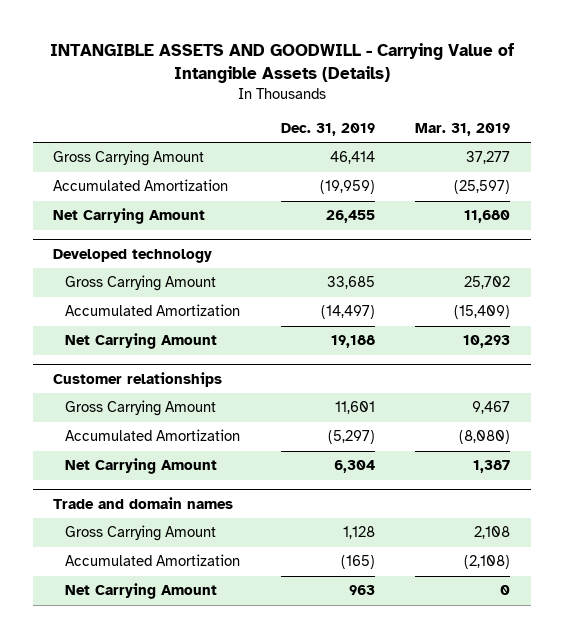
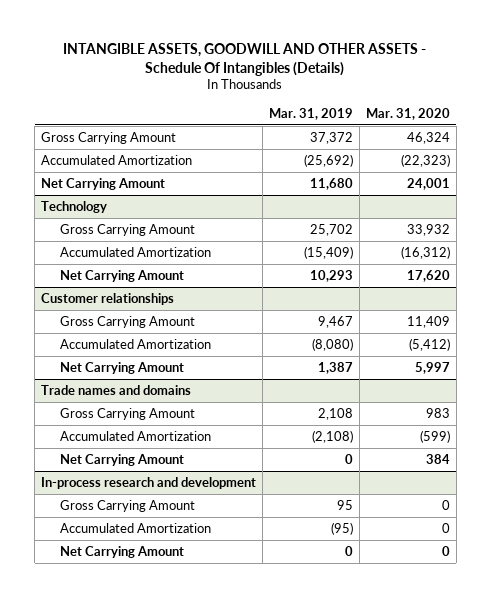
- INTANGIBLE ASSETS AND GOODWILL - Carrying Value of Intangible Assets (Details)
+ INTANGIBLE ASSETS, GOODWILL AND OTHER ASSETS - Schedule Of Intangibles (Details)
- | Dec. 31, 2019 | Mar. 31, 2019
+ | Mar. 31, 2019 | Mar. 31, 2020
- Gross Carrying Amount | 46,414 | 37,277
- Accumulated Amortization | (19,959) | (25,597)
+ Gross Carrying Amount | 37,372 | 46,324
+ Accumulated Amortization | (25,692) | (22,323)
- Developed technology
+ Technology
- Trade and domain names
+ Trade names and domains
+ In-process research and development
+ Gross Carrying Amount | 95 | 0
+ Accumulated Amortization | (95) | 0
+ Net Carrying Amount | 0 | 0

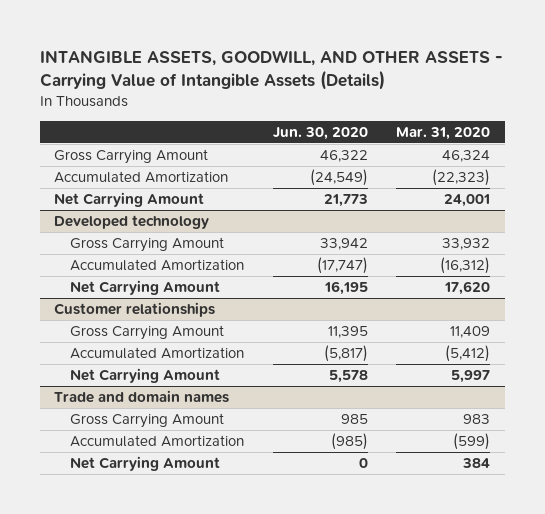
- INTANGIBLE ASSETS, GOODWILL AND OTHER ASSETS - Schedule Of Intangibles (Details)
+ INTANGIBLE ASSETS, GOODWILL, AND OTHER ASSETS - Carrying Value of Intangible Assets (Details)
- | Mar. 31, 2019 | Mar. 31, 2020
+ | Jun. 30, 2020 | Mar. 31, 2020
- Technology
+ Developed technology
- Trade names and domains
+ Trade and domain names
- In-process research and development
- Gross Carrying Amount | 95 | 0
- Accumulated Amortization | (95) | 0
- Net Carrying Amount | 0 | 0

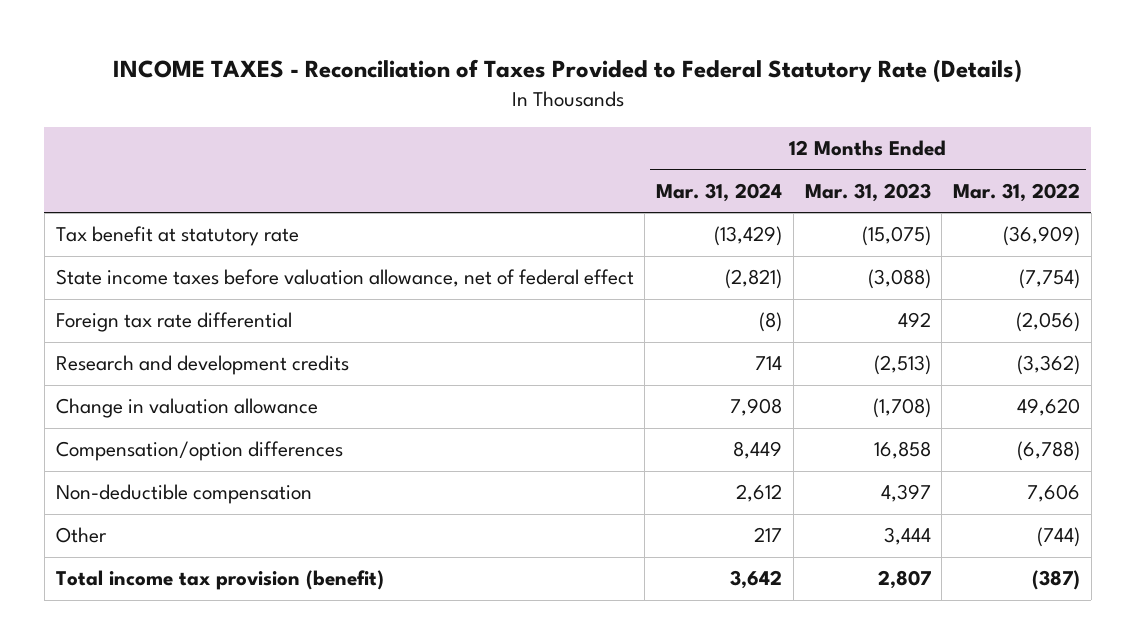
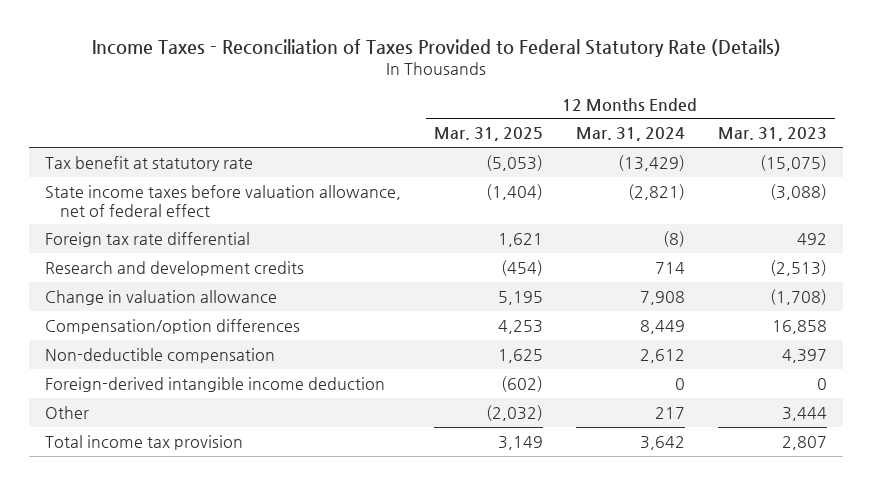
- INCOME TAXES - Reconciliation of Taxes Provided to Federal Statutory Rate (Details)
+ Income Taxes - Reconciliation of Taxes Provided to Federal Statutory Rate (Details)
- | 12 Months Ended Mar. 31, 2024 | 12 Months Ended Mar. 31, 2023 | 12 Months Ended Mar. 31, 2022
+ | 12 Months Ended Mar. 31, 2025 | 12 Months Ended Mar. 31, 2024 | 12 Months Ended Mar. 31, 2023
+ Foreign-derived intangible income deduction | (602) | 0 | 0
- Total income tax provision (benefit) | 3,642 | 2,807 | (387)
+ Total income tax provision | 3,149 | 3,642 | 2,807

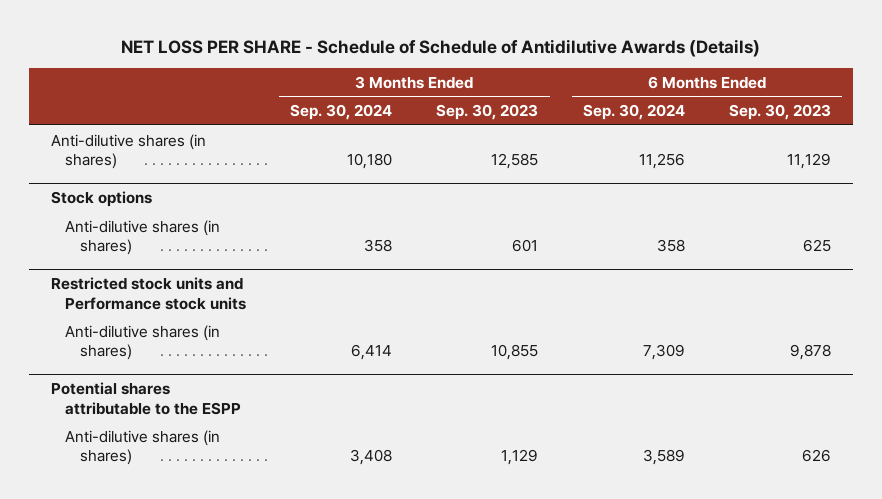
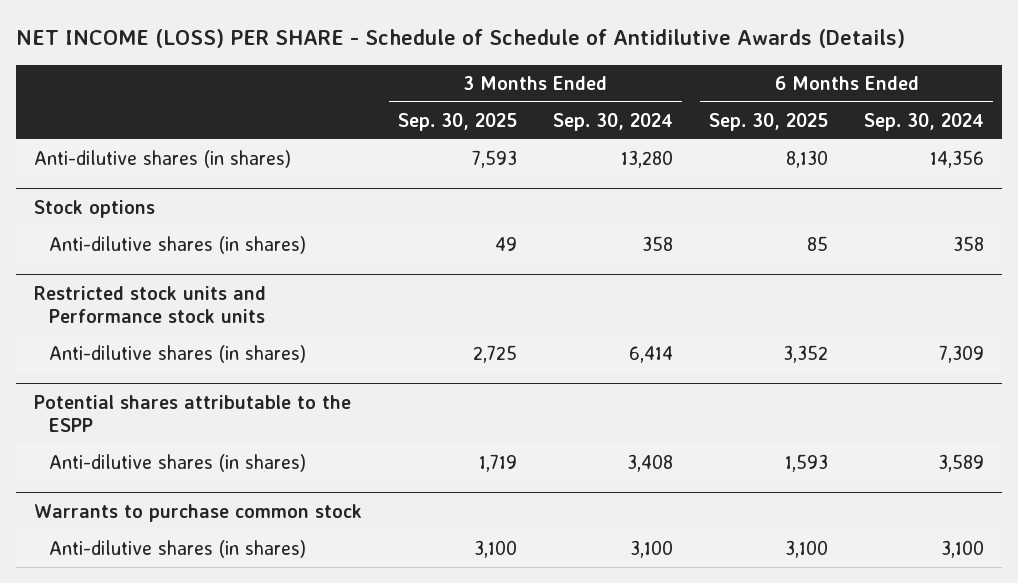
- NET LOSS PER SHARE - Schedule of Schedule of Antidilutive Awards (Details)
+ NET INCOME (LOSS) PER SHARE - Schedule of Schedule of Antidilutive Awards (Details)
- | 3 Months Ended Sep. 30, 2024 | 3 Months Ended Sep. 30, 2023 | 6 Months Ended Sep. 30, 2024 | 6 Months Ended Sep. 30, 2023
+ | 3 Months Ended Sep. 30, 2025 | 3 Months Ended Sep. 30, 2024 | 6 Months Ended Sep. 30, 2025 | 6 Months Ended Sep. 30, 2024
- Anti-dilutive shares (in shares) | 10,180 | 12,585 | 11,256 | 11,129
+ Anti-dilutive shares (in shares) | 7,593 | 13,280 | 8,130 | 14,356
+ Warrants to purchase common stock
+ Anti-dilutive shares (in shares) | 3,100 | 3,100 | 3,100 | 3,100

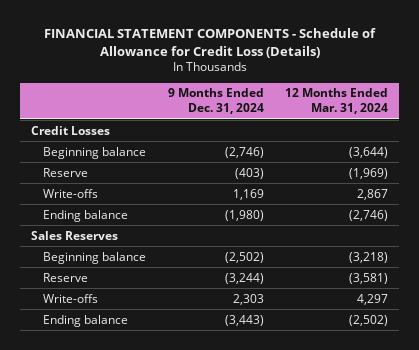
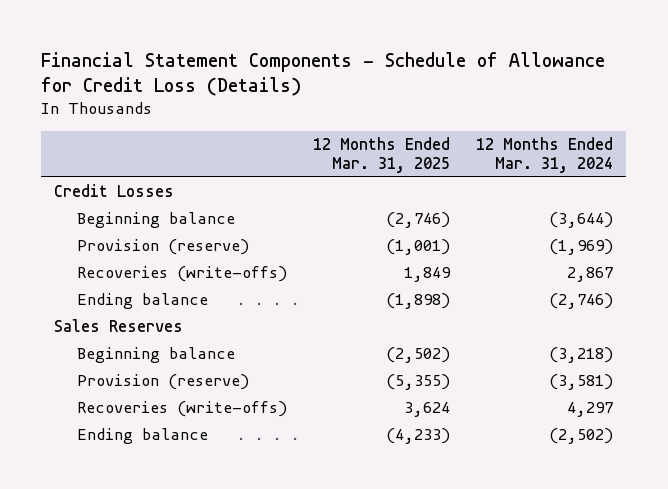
- FINANCIAL STATEMENT COMPONENTS - Schedule of Allowance for Credit Loss (Details)
+ Financial Statement Components - Schedule of Allowance for Credit Loss (Details)
- | 9 Months Ended Dec. 31, 2024 | 12 Months Ended Mar. 31, 2024
+ | 12 Months Ended Mar. 31, 2025 | 12 Months Ended Mar. 31, 2024
- Reserve | (403) | (1,969)
- Write-offs | 1,169 | 2,867
+ Provision (reserve) | (1,001) | (1,969)
+ Recoveries (write-offs) | 1,849 | 2,867
- Reserve | (3,244) | (3,581)
- Write-offs | 2,303 | 4,297
+ Provision (reserve) | (5,355) | (3,581)
+ Recoveries (write-offs) | 3,624 | 4,297

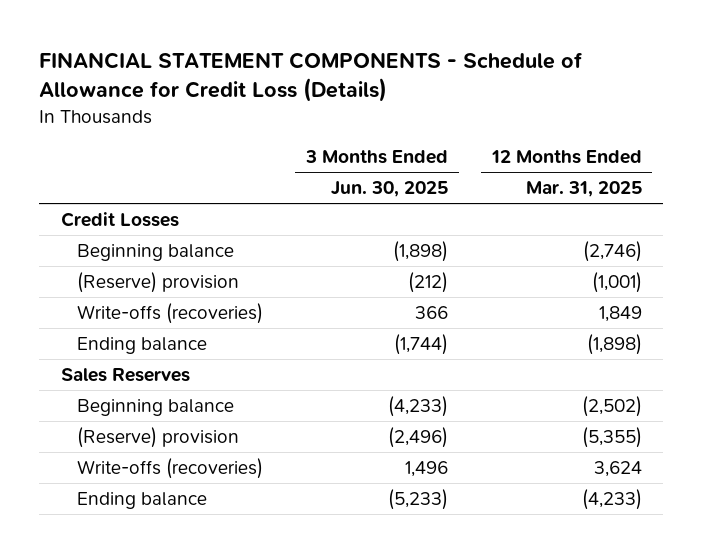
- Financial Statement Components - Schedule of Allowance for Credit Loss (Details)
+ FINANCIAL STATEMENT COMPONENTS - Schedule of Allowance for Credit Loss (Details)
- | 12 Months Ended Mar. 31, 2025 | 12 Months Ended Mar. 31, 2024
+ | 3 Months Ended Jun. 30, 2025 | 12 Months Ended Mar. 31, 2025
- Provision (reserve) | (1,001) | (1,969)
- Recoveries (write-offs) | 1,849 | 2,867
+ (Reserve) provision | (212) | (1,001)
+ Write-offs (recoveries) | 366 | 1,849
- Provision (reserve) | (5,355) | (3,581)
- Recoveries (write-offs) | 3,624 | 4,297
+ (Reserve) provision | (2,496) | (5,355)
+ Write-offs (recoveries) | 1,496 | 3,624

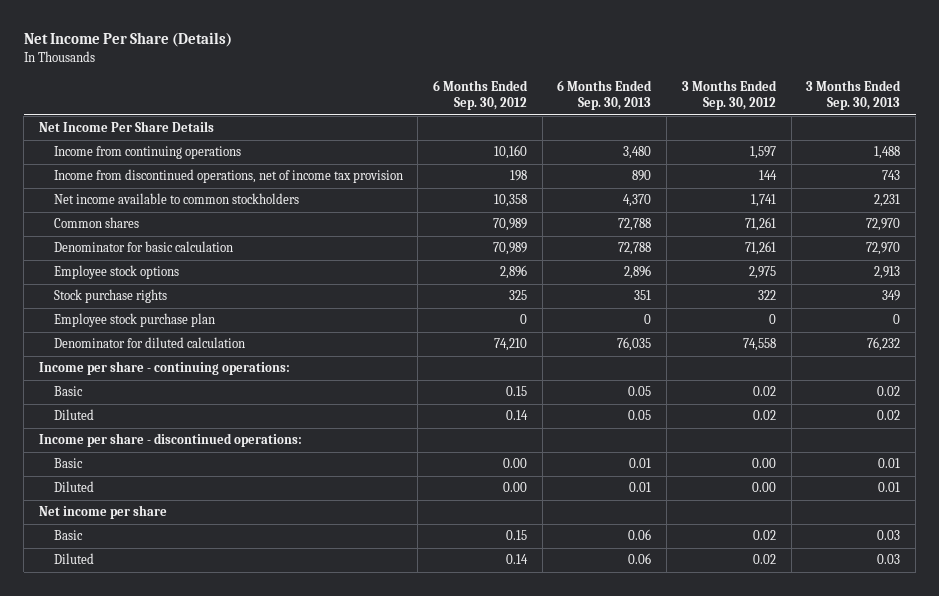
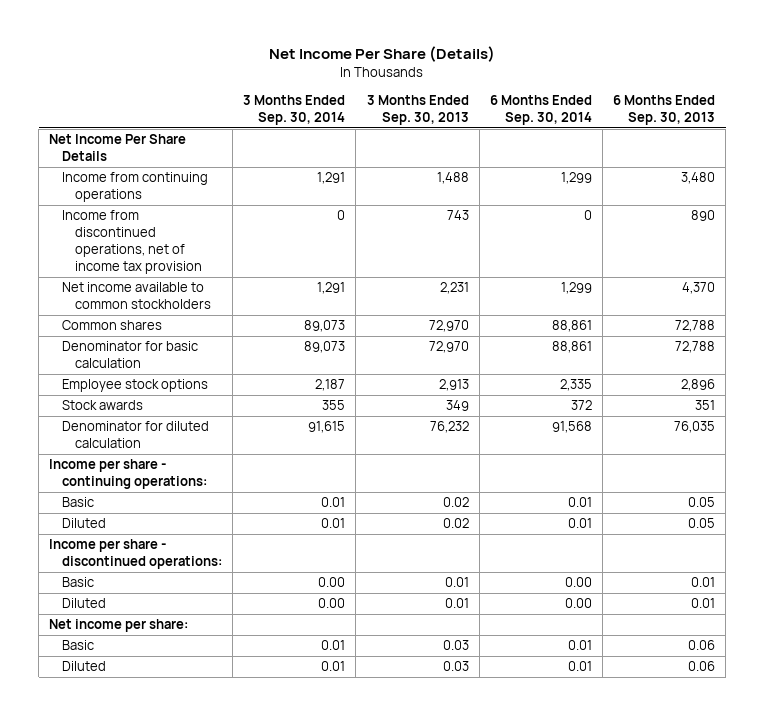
- | 6 Months Ended Sep. 30, 2012 | 6 Months Ended Sep. 30, 2013 | 3 Months Ended Sep. 30, 2012 | 3 Months Ended Sep. 30, 2013
+ | 3 Months Ended Sep. 30, 2014 | 3 Months Ended Sep. 30, 2013 | 6 Months Ended Sep. 30, 2014 | 6 Months Ended Sep. 30, 2013
- Stock purchase rights | 325 | 351 | 322 | 349
- Employee stock purchase plan | 0 | 0 | 0 | 0
+ Stock awards | 355 | 349 | 372 | 351
- Net income per share
+ Net income per share:

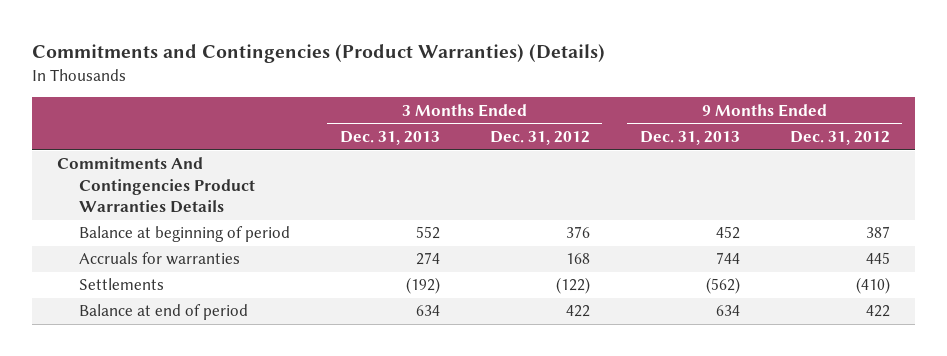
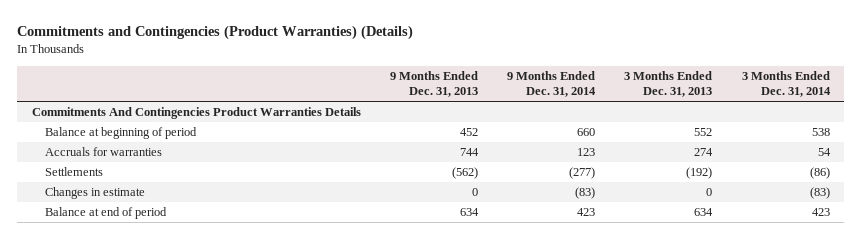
- | 3 Months Ended Dec. 31, 2013 | 3 Months Ended Dec. 31, 2012 | 9 Months Ended Dec. 31, 2013 | 9 Months Ended Dec. 31, 2012
+ | 9 Months Ended Dec. 31, 2013 | 9 Months Ended Dec. 31, 2014 | 3 Months Ended Dec. 31, 2013 | 3 Months Ended Dec. 31, 2014
+ Changes in estimate | 0 | (83) | 0 | (83)

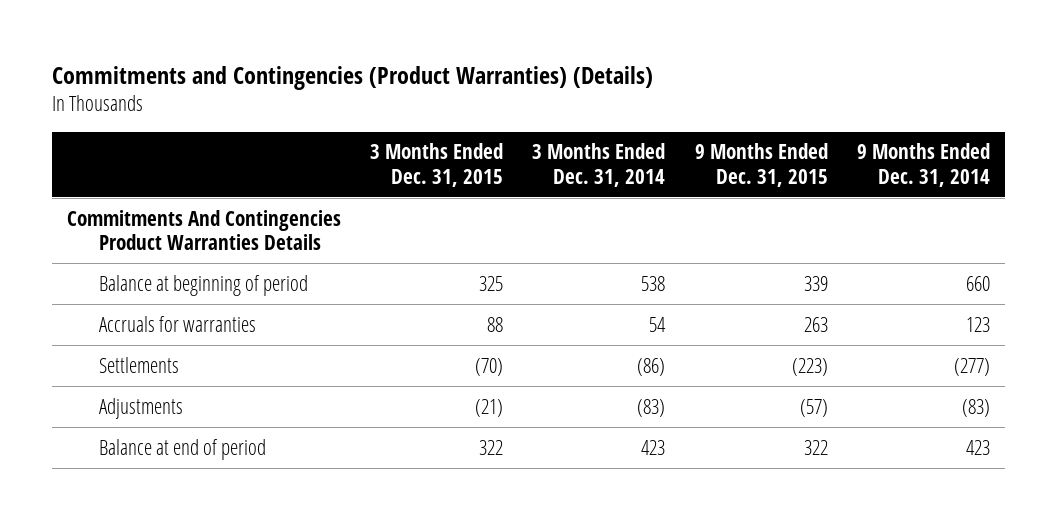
- | 9 Months Ended Dec. 31, 2013 | 9 Months Ended Dec. 31, 2014 | 3 Months Ended Dec. 31, 2013 | 3 Months Ended Dec. 31, 2014
+ | 3 Months Ended Dec. 31, 2015 | 3 Months Ended Dec. 31, 2014 | 9 Months Ended Dec. 31, 2015 | 9 Months Ended Dec. 31, 2014
- Changes in estimate | 0 | (83) | 0 | (83)
+ Adjustments | (21) | (83) | (57) | (83)

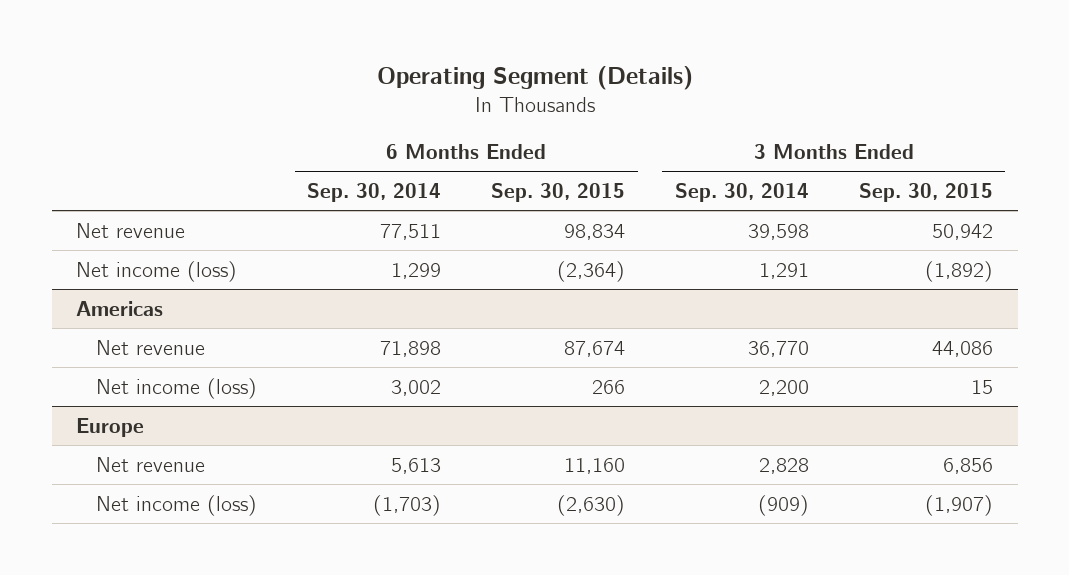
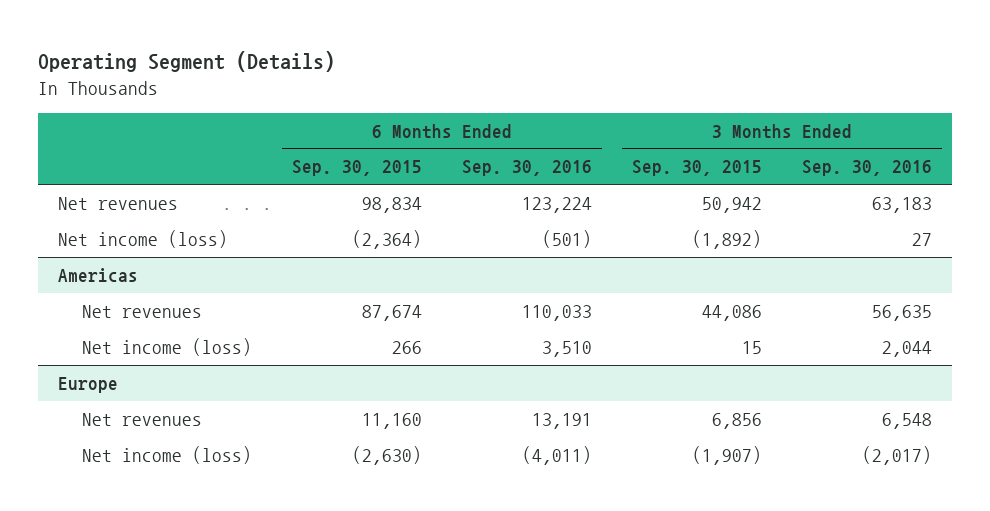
- | 6 Months Ended Sep. 30, 2014 | 6 Months Ended Sep. 30, 2015 | 3 Months Ended Sep. 30, 2014 | 3 Months Ended Sep. 30, 2015
+ | 6 Months Ended Sep. 30, 2015 | 6 Months Ended Sep. 30, 2016 | 3 Months Ended Sep. 30, 2015 | 3 Months Ended Sep. 30, 2016
- Net revenue | 77,511 | 98,834 | 39,598 | 50,942
+ Net revenues | 98,834 | 123,224 | 50,942 | 63,183
@ Americas
- Net revenue | 71,898 | 87,674 | 36,770 | 44,086
+ Net revenues | 87,674 | 110,033 | 44,086 | 56,635
@ Europe
- Net revenue | 5,613 | 11,160 | 2,828 | 6,856
+ Net revenues | 11,160 | 13,191 | 6,856 | 6,548

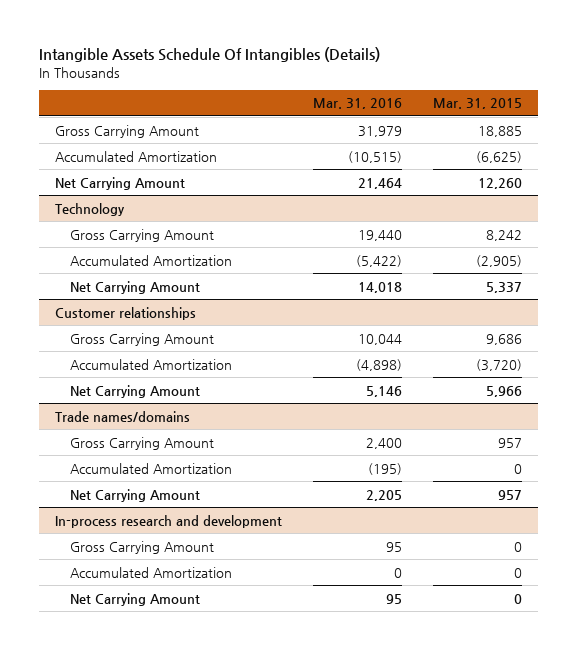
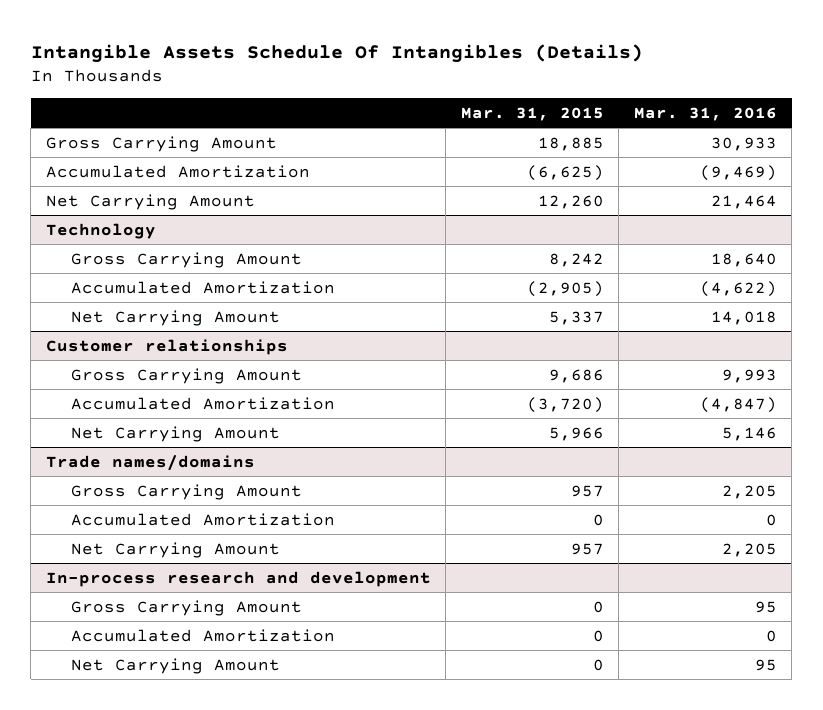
- | Mar. 31, 2016 | Mar. 31, 2015
+ | Mar. 31, 2015 | Mar. 31, 2016
- Gross Carrying Amount | 31,979 | 18,885
- Accumulated Amortization | (10,515) | (6,625)
+ Gross Carrying Amount | 18,885 | 30,933
+ Accumulated Amortization | (6,625) | (9,469)
@ Technology
- Gross Carrying Amount | 19,440 | 8,242
- Accumulated Amortization | (5,422) | (2,905)
+ Gross Carrying Amount | 8,242 | 18,640
+ Accumulated Amortization | (2,905) | (4,622)
@ Customer relationships
- Gross Carrying Amount | 10,044 | 9,686
- Accumulated Amortization | (4,898) | (3,720)
+ Gross Carrying Amount | 9,686 | 9,993
+ Accumulated Amortization | (3,720) | (4,847)
@ Trade names/domains
- Gross Carrying Amount | 2,400 | 957
- Accumulated Amortization | (195) | 0
+ Gross Carrying Amount | 957 | 2,205
+ Accumulated Amortization | 0 | 0

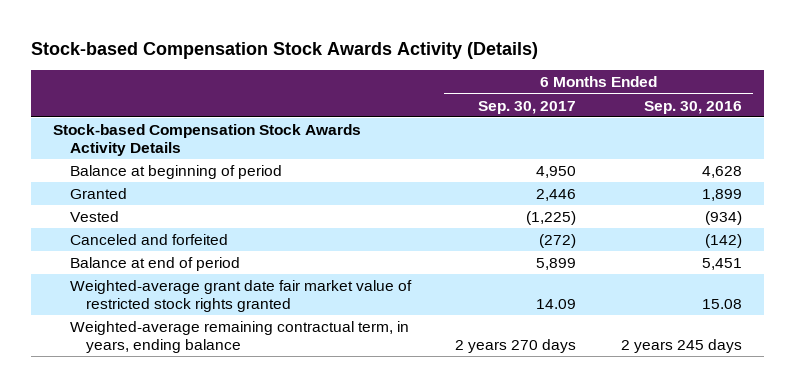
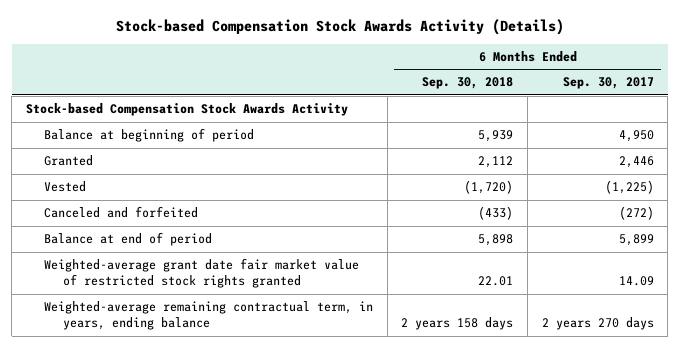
- | 6 Months Ended Sep. 30, 2017 | 6 Months Ended Sep. 30, 2016
+ | 6 Months Ended Sep. 30, 2018 | 6 Months Ended Sep. 30, 2017
- Stock-based Compensation Stock Awards Activity Details
+ Stock-based Compensation Stock Awards Activity

